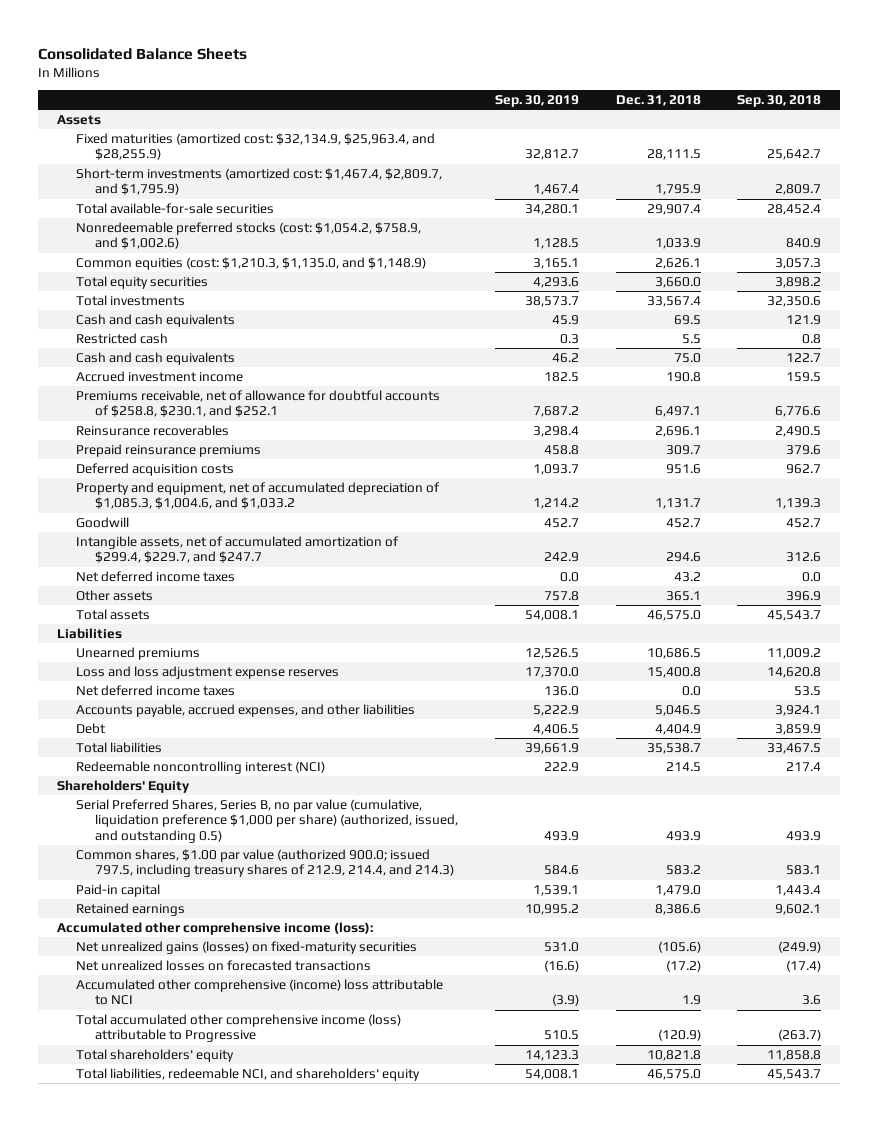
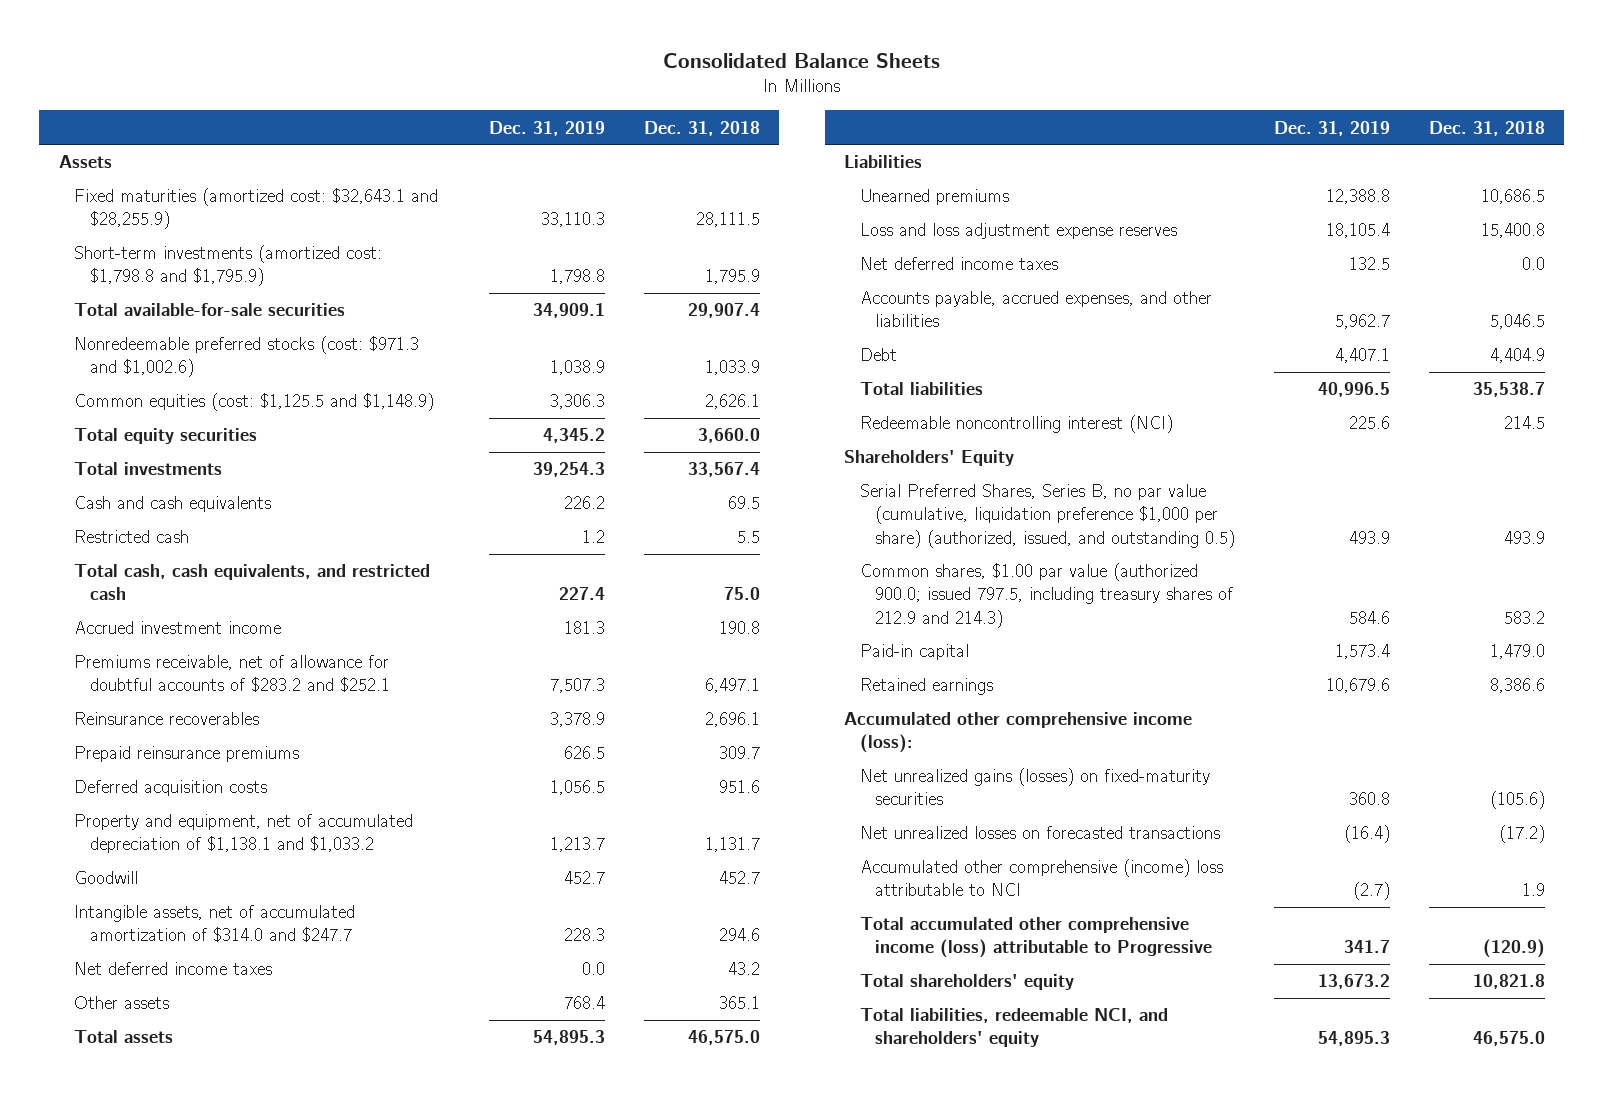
- | Sep. 30, 2019 | Dec. 31, 2018 | Sep. 30, 2018
+ | Dec. 31, 2019 | Dec. 31, 2018
- Fixed maturities (amortized cost: $32,134.9, $25,963.4, and $28,255.9) | 32,812.7 | 28,111.5 | 25,642.7
- Short-term investments (amortized cost: $1,467.4, $2,809.7, and $1,795.9) | 1,467.4 | 1,795.9 | 2,809.7
+ Fixed maturities (amortized cost: $32,643.1 and $28,255.9) | 33,110.3 | 28,111.5
+ Short-term investments (amortized cost: $1,798.8 and $1,795.9) | 1,798.8 | 1,795.9
- Nonredeemable preferred stocks (cost: $1,054.2, $758.9, and $1,002.6) | 1,128.5 | 1,033.9 | 840.9
- Common equities (cost: $1,210.3, $1,135.0, and $1,148.9) | 3,165.1 | 2,626.1 | 3,057.3
+ Nonredeemable preferred stocks (cost: $971.3 and $1,002.6) | 1,038.9 | 1,033.9
+ Common equities (cost: $1,125.5 and $1,148.9) | 3,306.3 | 2,626.1
- Cash and cash equivalents | 46.2 | 75.0 | 122.7
+ Total cash, cash equivalents, and restricted cash | 227.4 | 75.0
- Premiums receivable, net of allowance for doubtful accounts of $258.8, $230.1, and $252.1 | 7,687.2 | 6,497.1 | 6,776.6
+ Premiums receivable, net of allowance for doubtful accounts of $283.2 and $252.1 | 7,507.3 | 6,497.1
- Property and equipment, net of accumulated depreciation of $1,085.3, $1,004.6, and $1,033.2 | 1,214.2 | 1,131.7 | 1,139.3
+ Property and equipment, net of accumulated depreciation of $1,138.1 and $1,033.2 | 1,213.7 | 1,131.7
- Intangible assets, net of accumulated amortization of $299.4, $229.7, and $247.7 | 242.9 | 294.6 | 312.6
+ Intangible assets, net of accumulated amortization of $314.0 and $247.7 | 228.3 | 294.6
- Common shares, $1.00 par value (authorized 900.0; issued 797.5, including treasury shares of 212.9, 214.4, and 214.3) | 584.6 | 583.2 | 583.1
+ Common shares, $1.00 par value (authorized 900.0; issued 797.5, including treasury shares of 212.9 and 214.3) | 584.6 | 583.2

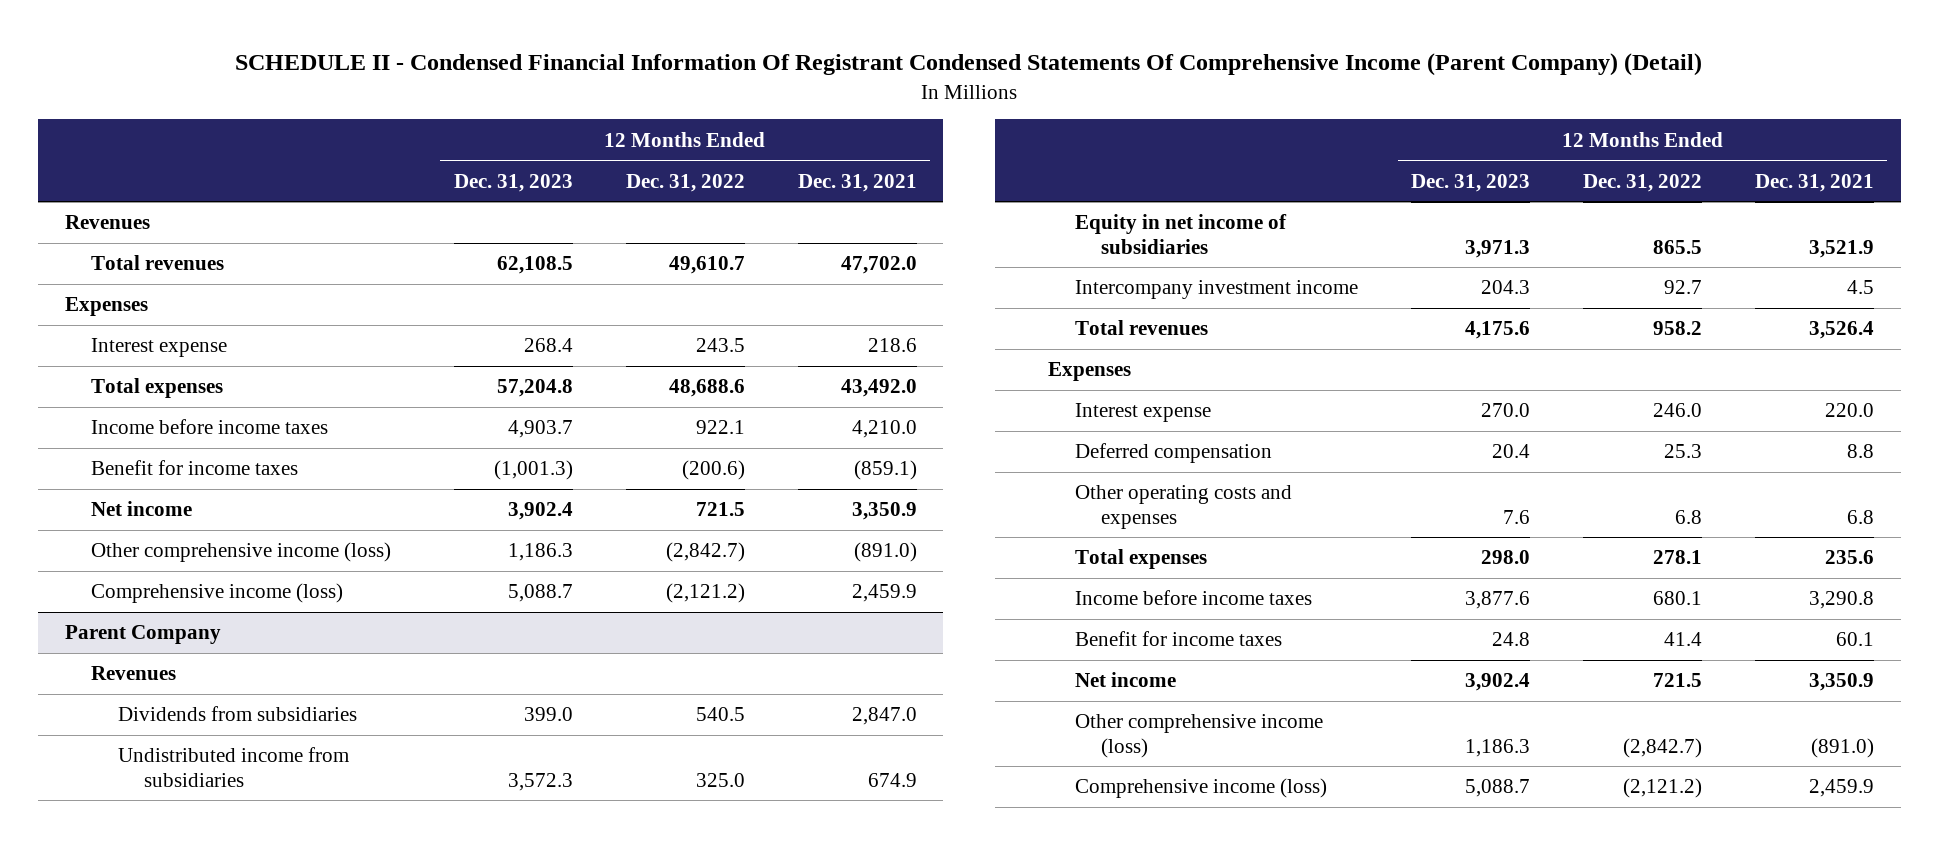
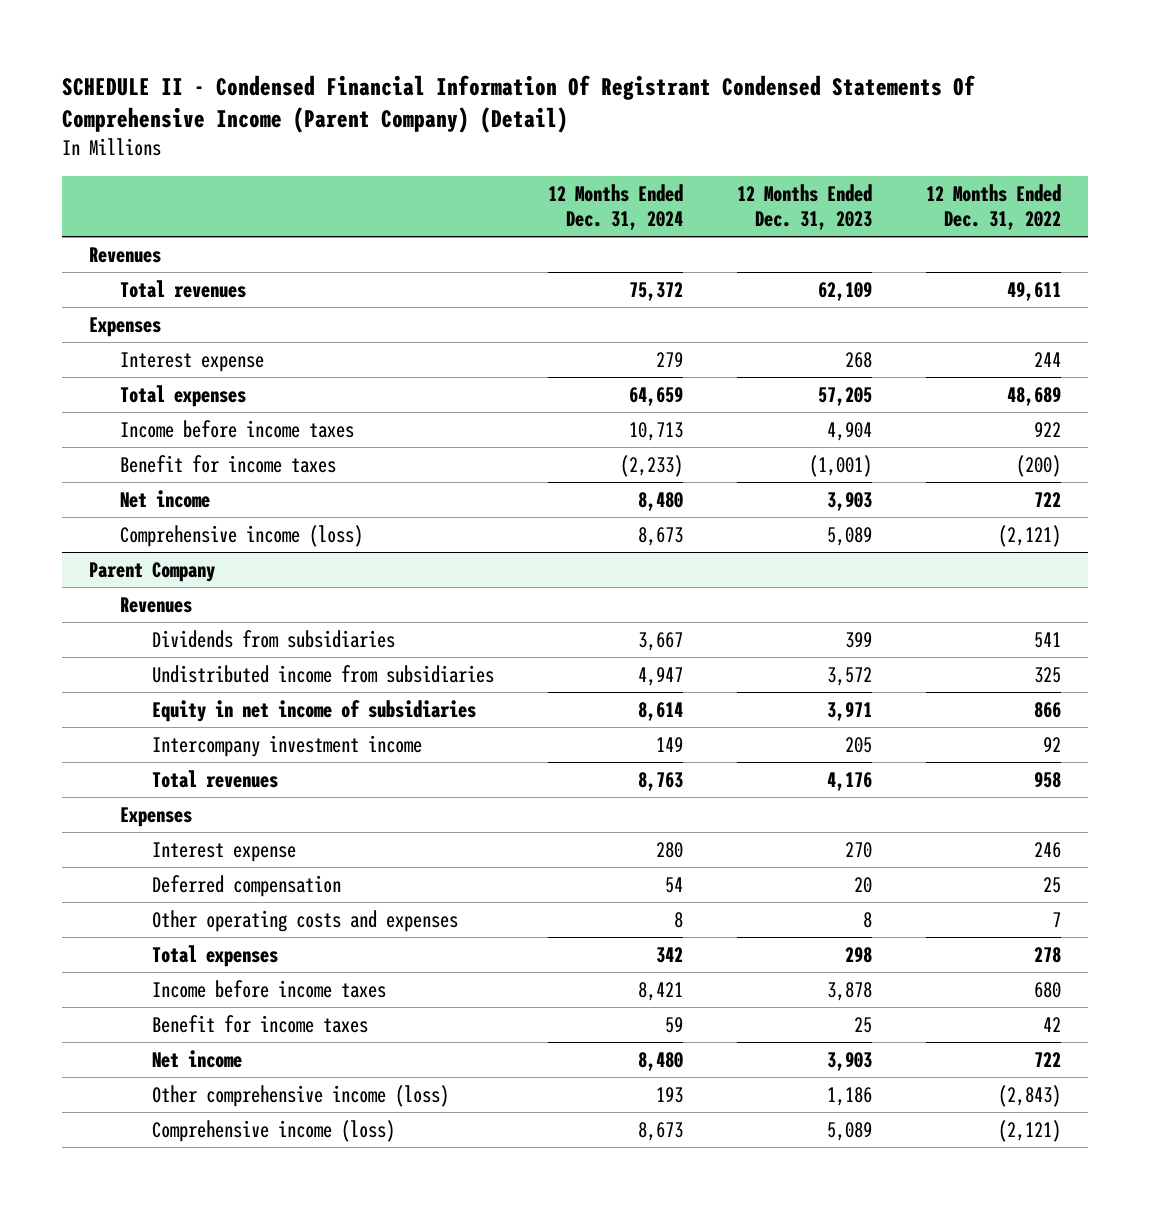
- | 12 Months Ended Dec. 31, 2023 | 12 Months Ended Dec. 31, 2022 | 12 Months Ended Dec. 31, 2021
+ | 12 Months Ended Dec. 31, 2024 | 12 Months Ended Dec. 31, 2023 | 12 Months Ended Dec. 31, 2022
- Total revenues | 62,108.5 | 49,610.7 | 47,702.0
+ Total revenues | 75,372 | 62,109 | 49,611
- Interest expense | 268.4 | 243.5 | 218.6
- Total expenses | 57,204.8 | 48,688.6 | 43,492.0
- Income before income taxes | 4,903.7 | 922.1 | 4,210.0
- Benefit for income taxes | (1,001.3) | (200.6) | (859.1)
- Net income | 3,902.4 | 721.5 | 3,350.9
- Other comprehensive income (loss) | 1,186.3 | (2,842.7) | (891.0)
- Comprehensive income (loss) | 5,088.7 | (2,121.2) | 2,459.9
+ Interest expense | 279 | 268 | 244
+ Total expenses | 64,659 | 57,205 | 48,689
+ Income before income taxes | 10,713 | 4,904 | 922
+ Benefit for income taxes | (2,233) | (1,001) | (200)
+ Net income | 8,480 | 3,903 | 722
+ Comprehensive income (loss) | 8,673 | 5,089 | (2,121)
@ Parent Company
- Dividends from subsidiaries | 399.0 | 540.5 | 2,847.0
- Undistributed income from subsidiaries | 3,572.3 | 325.0 | 674.9
- Equity in net income of subsidiaries | 3,971.3 | 865.5 | 3,521.9
- Intercompany investment income | 204.3 | 92.7 | 4.5
- Total revenues | 4,175.6 | 958.2 | 3,526.4
+ Dividends from subsidiaries | 3,667 | 399 | 541
+ Undistributed income from subsidiaries | 4,947 | 3,572 | 325
+ Equity in net income of subsidiaries | 8,614 | 3,971 | 866
+ Intercompany investment income | 149 | 205 | 92
+ Total revenues | 8,763 | 4,176 | 958
- Interest expense | 270.0 | 246.0 | 220.0
- Deferred compensation | 20.4 | 25.3 | 8.8
- Other operating costs and expenses | 7.6 | 6.8 | 6.8
- Total expenses | 298.0 | 278.1 | 235.6
- Income before income taxes | 3,877.6 | 680.1 | 3,290.8
- Benefit for income taxes | 24.8 | 41.4 | 60.1
- Net income | 3,902.4 | 721.5 | 3,350.9
- Other comprehensive income (loss) | 1,186.3 | (2,842.7) | (891.0)
- Comprehensive income (loss) | 5,088.7 | (2,121.2) | 2,459.9
+ Interest expense | 280 | 270 | 246
+ Deferred compensation | 54 | 20 | 25
+ Other operating costs and expenses | 8 | 8 | 7
+ Total expenses | 342 | 298 | 278
+ Income before income taxes | 8,421 | 3,878 | 680
+ Benefit for income taxes | 59 | 25 | 42
+ Net income | 8,480 | 3,903 | 722
+ Other comprehensive income (loss) | 193 | 1,186 | (2,843)
+ Comprehensive income (loss) | 8,673 | 5,089 | (2,121)

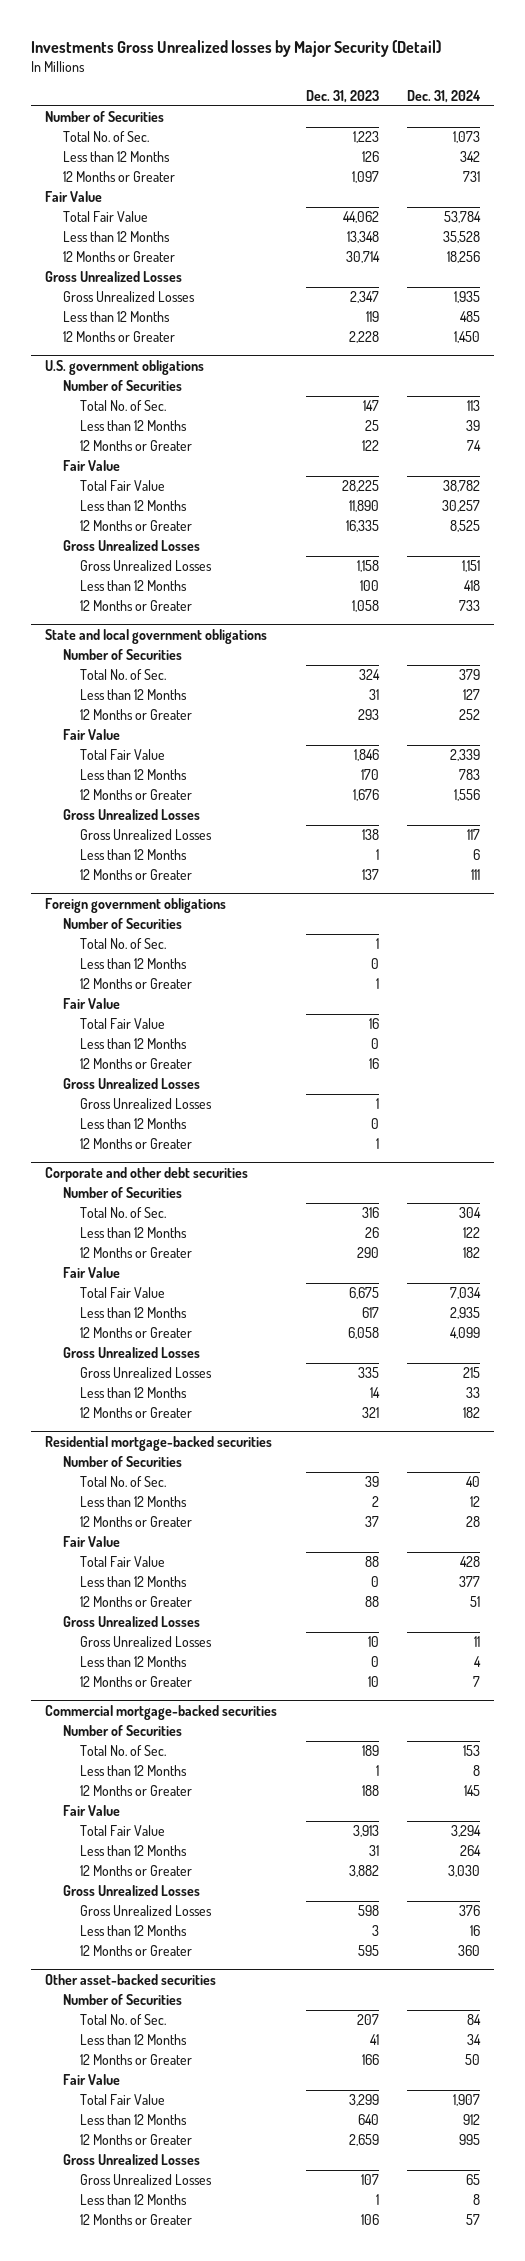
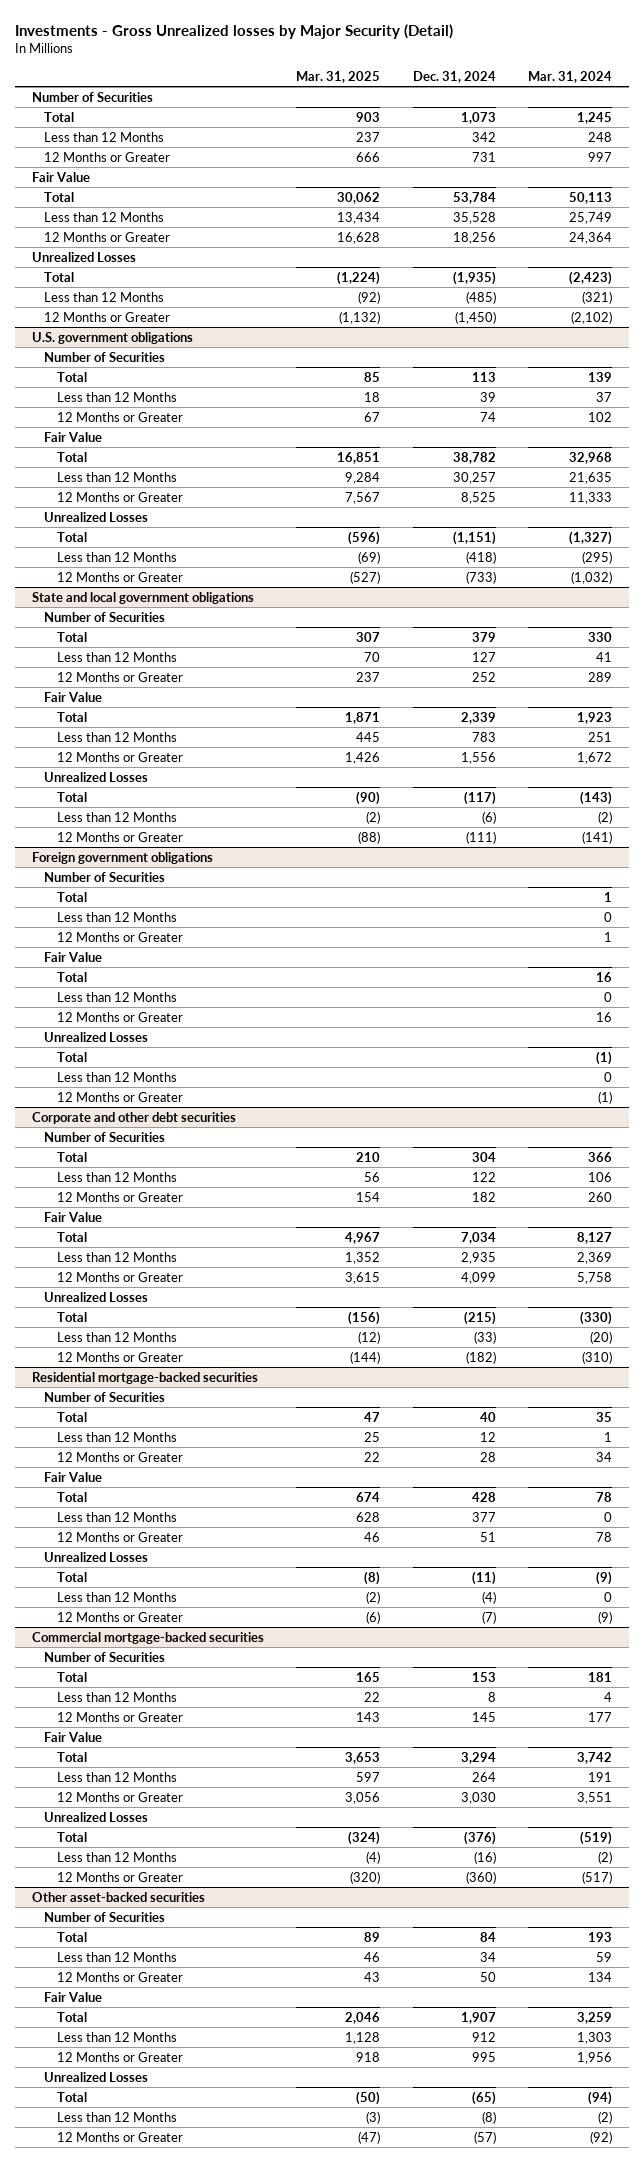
- Investments Gross Unrealized losses by Major Security (Detail)
+ Investments - Gross Unrealized losses by Major Security (Detail)
- | Dec. 31, 2023 | Dec. 31, 2024
+ | Mar. 31, 2025 | Dec. 31, 2024 | Mar. 31, 2024
- Total No. of Sec. | 1,223 | 1,073
+ Total | 903 | 1,073 | 1,245
- Total Fair Value | 44,062 | 53,784
+ Total | 30,062 | 53,784 | 50,113
- Gross Unrealized Losses
- Gross Unrealized Losses | 2,347 | 1,935
- Less than 12 Months | 119 | 485
- 12 Months or Greater | 2,228 | 1,450
+ Unrealized Losses
+ Total | (1,224) | (1,935) | (2,423)
+ Less than 12 Months | (92) | (485) | (321)
+ 12 Months or Greater | (1,132) | (1,450) | (2,102)
@ U.S. government obligations
- Total No. of Sec. | 147 | 113
+ Total | 85 | 113 | 139
- Total Fair Value | 28,225 | 38,782
+ Total | 16,851 | 38,782 | 32,968
- Gross Unrealized Losses
- Gross Unrealized Losses | 1,158 | 1,151
- Less than 12 Months | 100 | 418
- 12 Months or Greater | 1,058 | 733
+ Unrealized Losses
+ Total | (596) | (1,151) | (1,327)
+ Less than 12 Months | (69) | (418) | (295)
+ 12 Months or Greater | (527) | (733) | (1,032)
@ State and local government obligations
- Total No. of Sec. | 324 | 379
+ Total | 307 | 379 | 330
- Total Fair Value | 1,846 | 2,339
+ Total | 1,871 | 2,339 | 1,923
- Gross Unrealized Losses
- Gross Unrealized Losses | 138 | 117
- Less than 12 Months | 1 | 6
- 12 Months or Greater | 137 | 111
+ Unrealized Losses
+ Total | (90) | (117) | (143)
+ Less than 12 Months | (2) | (6) | (2)
+ 12 Months or Greater | (88) | (111) | (141)
@ Foreign government obligations
- Total No. of Sec. | 1 |
+ Total | | | 1
- Total Fair Value | 16 |
+ Total | | | 16
- Gross Unrealized Losses
- Gross Unrealized Losses | 1 |
+ Unrealized Losses
+ Total | | | (1)
@ Corporate and other debt securities
- Total No. of Sec. | 316 | 304
+ Total | 210 | 304 | 366
- Total Fair Value | 6,675 | 7,034
+ Total | 4,967 | 7,034 | 8,127
- Gross Unrealized Losses
- Gross Unrealized Losses | 335 | 215
- Less than 12 Months | 14 | 33
- 12 Months or Greater | 321 | 182
+ Unrealized Losses
+ Total | (156) | (215) | (330)
+ Less than 12 Months | (12) | (33) | (20)
+ 12 Months or Greater | (144) | (182) | (310)
@ Residential mortgage-backed securities
- Total No. of Sec. | 39 | 40
+ Total | 47 | 40 | 35
- Total Fair Value | 88 | 428
+ Total | 674 | 428 | 78
- Gross Unrealized Losses
- Gross Unrealized Losses | 10 | 11
- Less than 12 Months | 0 | 4
- 12 Months or Greater | 10 | 7
+ Unrealized Losses
+ Total | (8) | (11) | (9)
+ Less than 12 Months | (2) | (4) | 0
+ 12 Months or Greater | (6) | (7) | (9)
@ Commercial mortgage-backed securities
- Total No. of Sec. | 189 | 153
+ Total | 165 | 153 | 181
- Total Fair Value | 3,913 | 3,294
+ Total | 3,653 | 3,294 | 3,742
- Gross Unrealized Losses
- Gross Unrealized Losses | 598 | 376
- Less than 12 Months | 3 | 16
- 12 Months or Greater | 595 | 360
+ Unrealized Losses
+ Total | (324) | (376) | (519)
+ Less than 12 Months | (4) | (16) | (2)
+ 12 Months or Greater | (320) | (360) | (517)
@ Other asset-backed securities
- Total No. of Sec. | 207 | 84
+ Total | 89 | 84 | 193
- Total Fair Value | 3,299 | 1,907
+ Total | 2,046 | 1,907 | 3,259
- Gross Unrealized Losses
- Gross Unrealized Losses | 107 | 65
- Less than 12 Months | 1 | 8
- 12 Months or Greater | 106 | 57
+ Unrealized Losses
+ Total | (50) | (65) | (94)
+ Less than 12 Months | (3) | (8) | (2)
+ 12 Months or Greater | (47) | (57) | (92)

